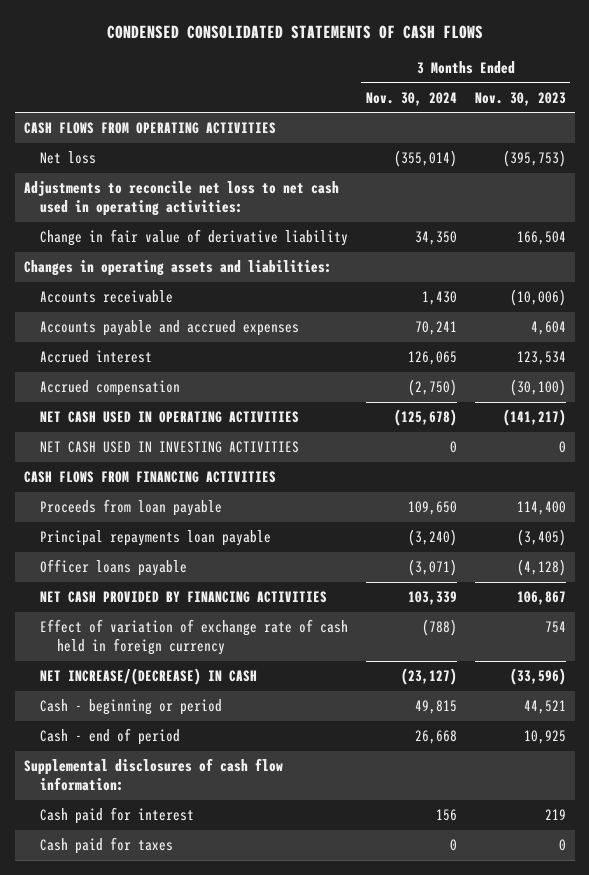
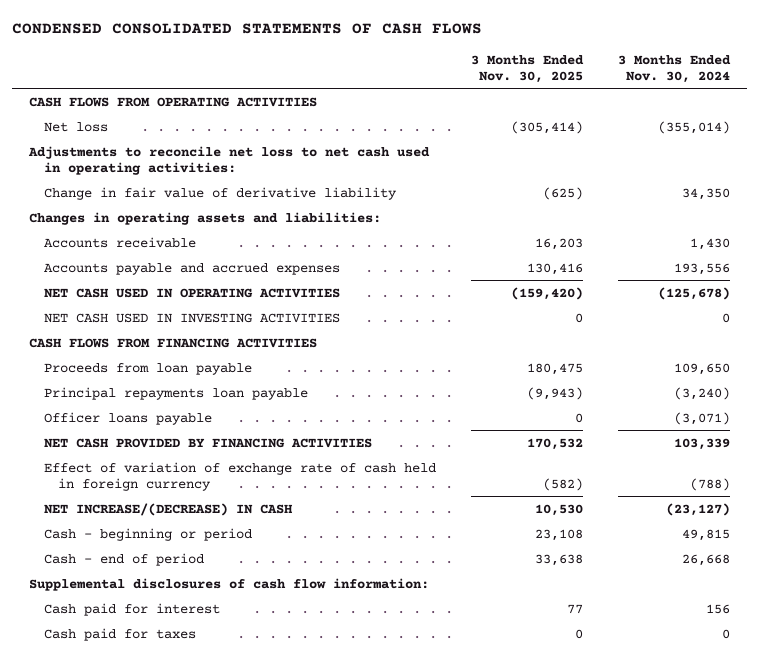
- | 3 Months Ended Nov. 30, 2024 | 3 Months Ended Nov. 30, 2023
+ | 3 Months Ended Nov. 30, 2025 | 3 Months Ended Nov. 30, 2024
- Accounts payable and accrued expenses | 70,241 | 4,604
- Accrued interest | 126,065 | 123,534
- Accrued compensation | (2,750) | (30,100)
+ Accounts payable and accrued expenses | 130,416 | 193,556

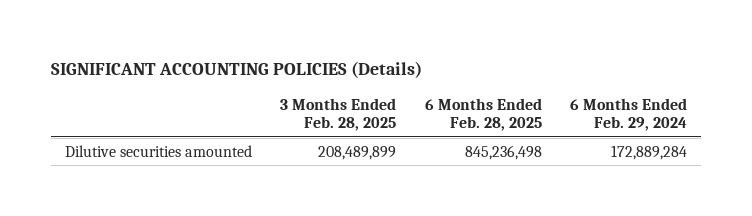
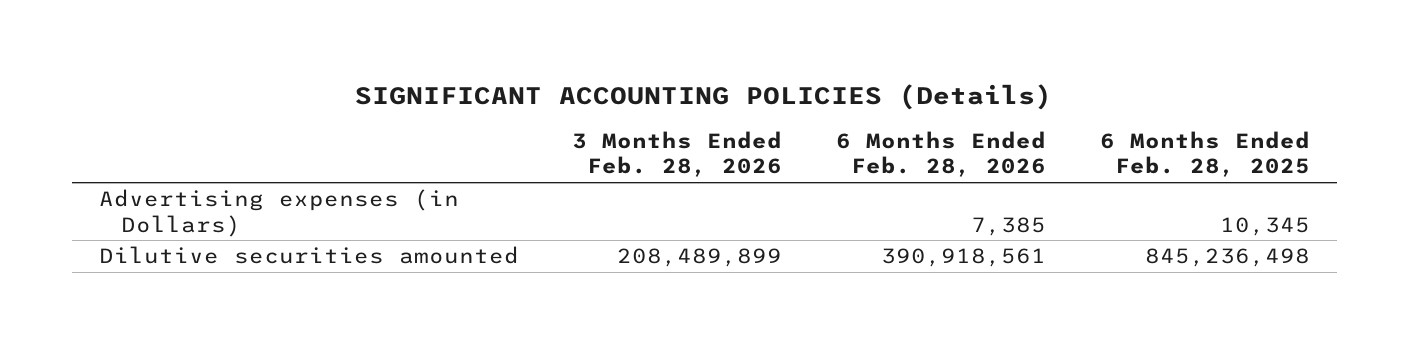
- | 3 Months Ended Feb. 28, 2025 | 6 Months Ended Feb. 28, 2025 | 6 Months Ended Feb. 29, 2024
+ | 3 Months Ended Feb. 28, 2026 | 6 Months Ended Feb. 28, 2026 | 6 Months Ended Feb. 28, 2025
+ Advertising expenses (in Dollars) | | 7,385 | 10,345

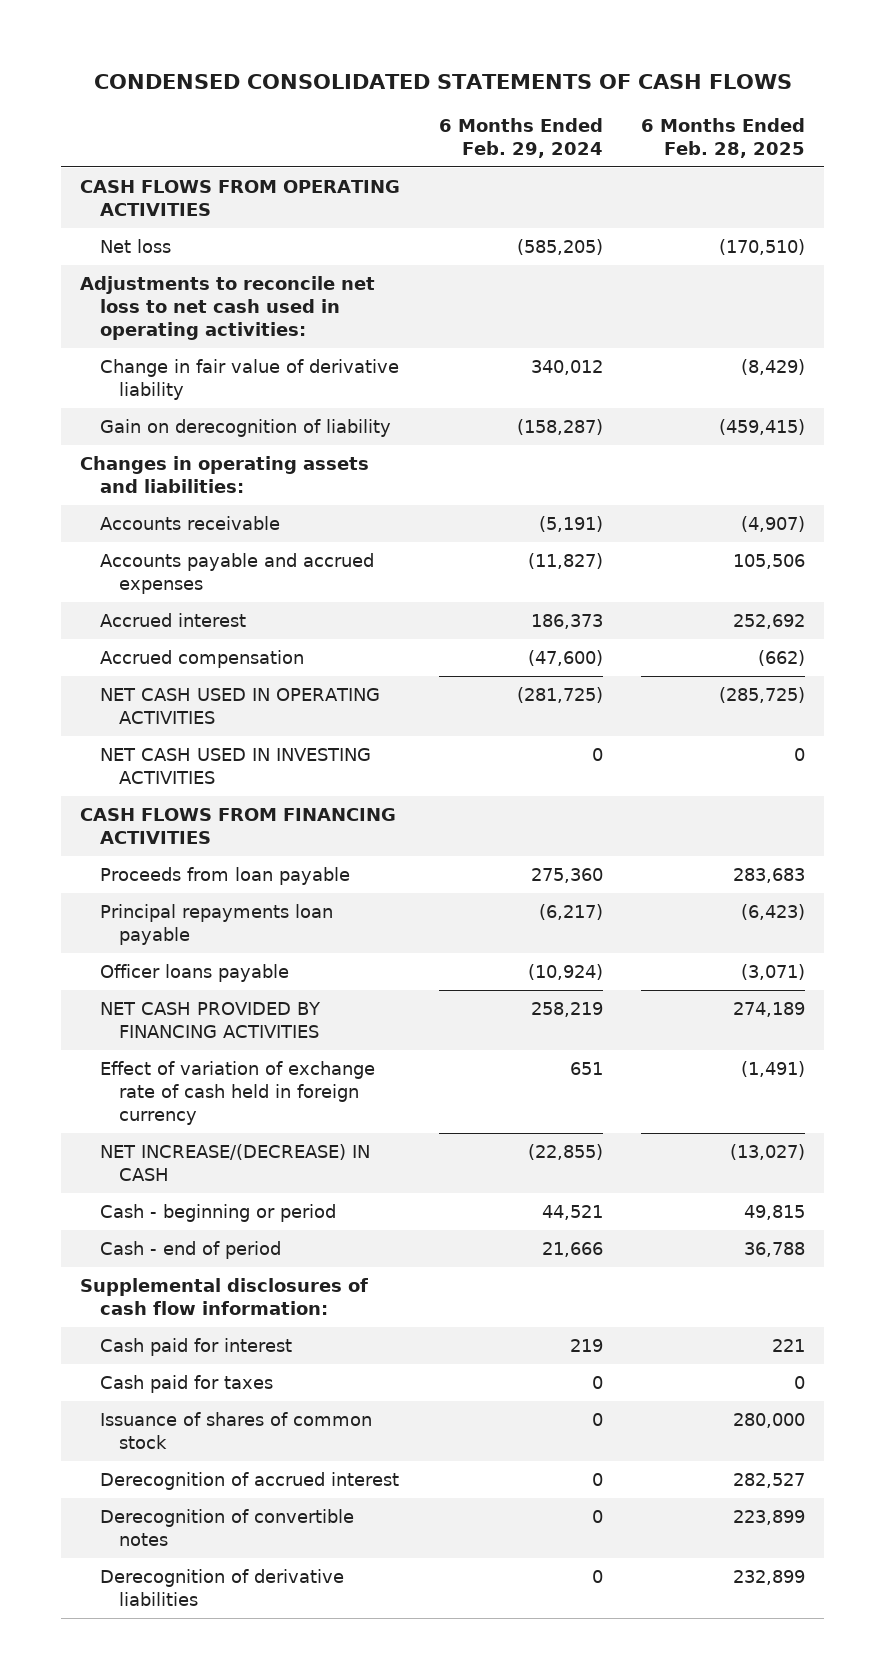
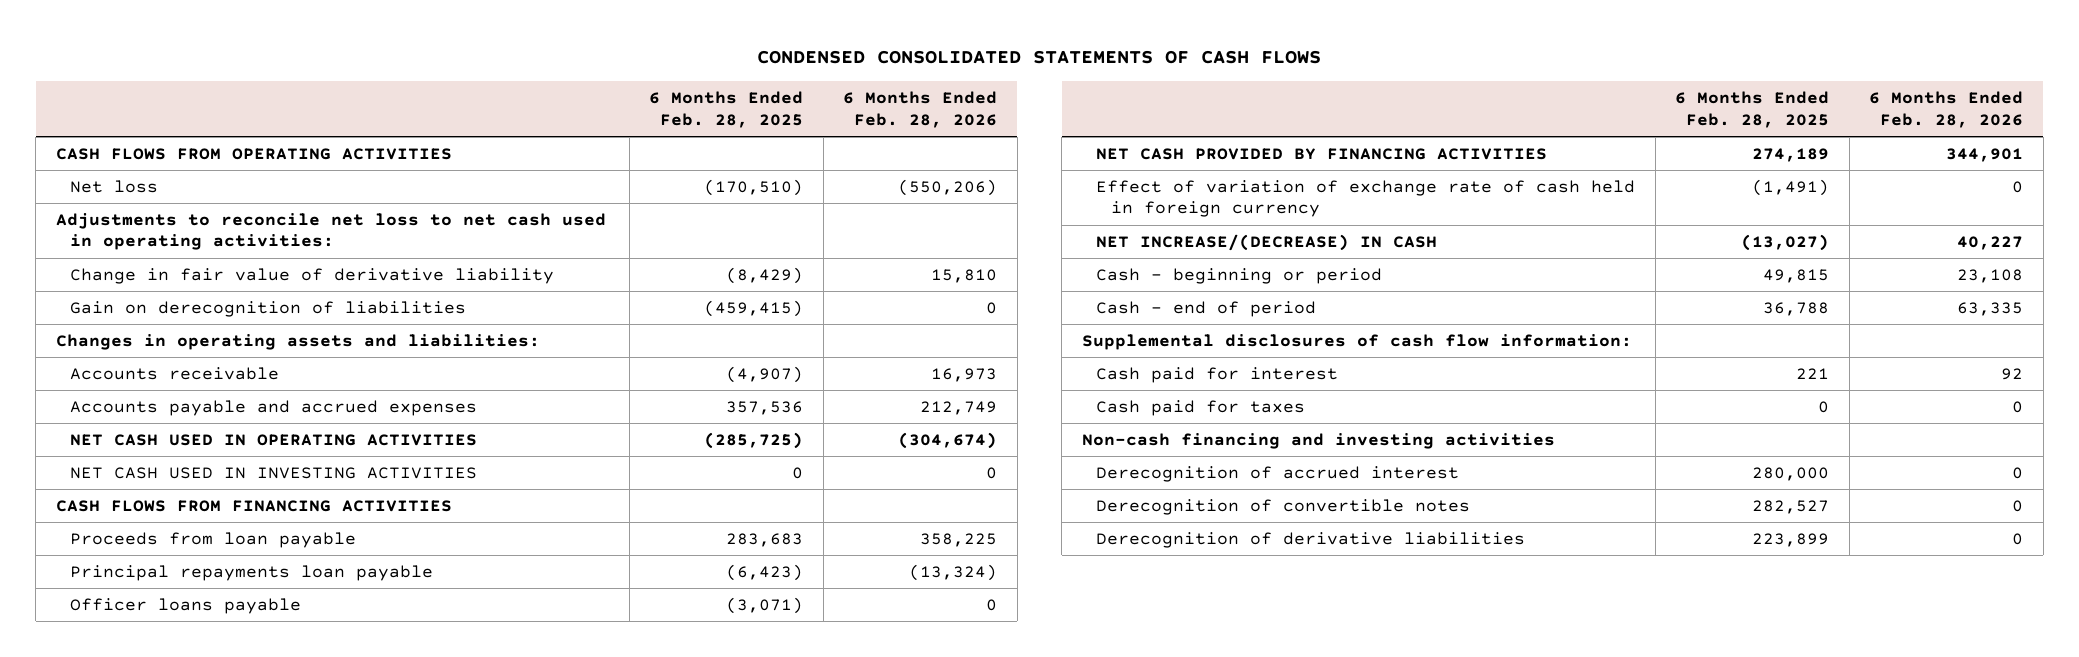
- | 6 Months Ended Feb. 29, 2024 | 6 Months Ended Feb. 28, 2025
+ | 6 Months Ended Feb. 28, 2025 | 6 Months Ended Feb. 28, 2026
- Gain on derecognition of liability | (158,287) | (459,415)
+ Gain on derecognition of liabilities | (459,415) | 0
- Accounts payable and accrued expenses | (11,827) | 105,506
- Accrued interest | 186,373 | 252,692
- Accrued compensation | (47,600) | (662)
+ Accounts payable and accrued expenses | 357,536 | 212,749
- Issuance of shares of common stock | 0 | 280,000
- Derecognition of accrued interest | 0 | 282,527
- Derecognition of convertible notes | 0 | 223,899
- Derecognition of derivative liabilities | 0 | 232,899
+ Non-cash financing and investing activities
+ Derecognition of accrued interest | 280,000 | 0
+ Derecognition of convertible notes | 282,527 | 0
+ Derecognition of derivative liabilities | 223,899 | 0

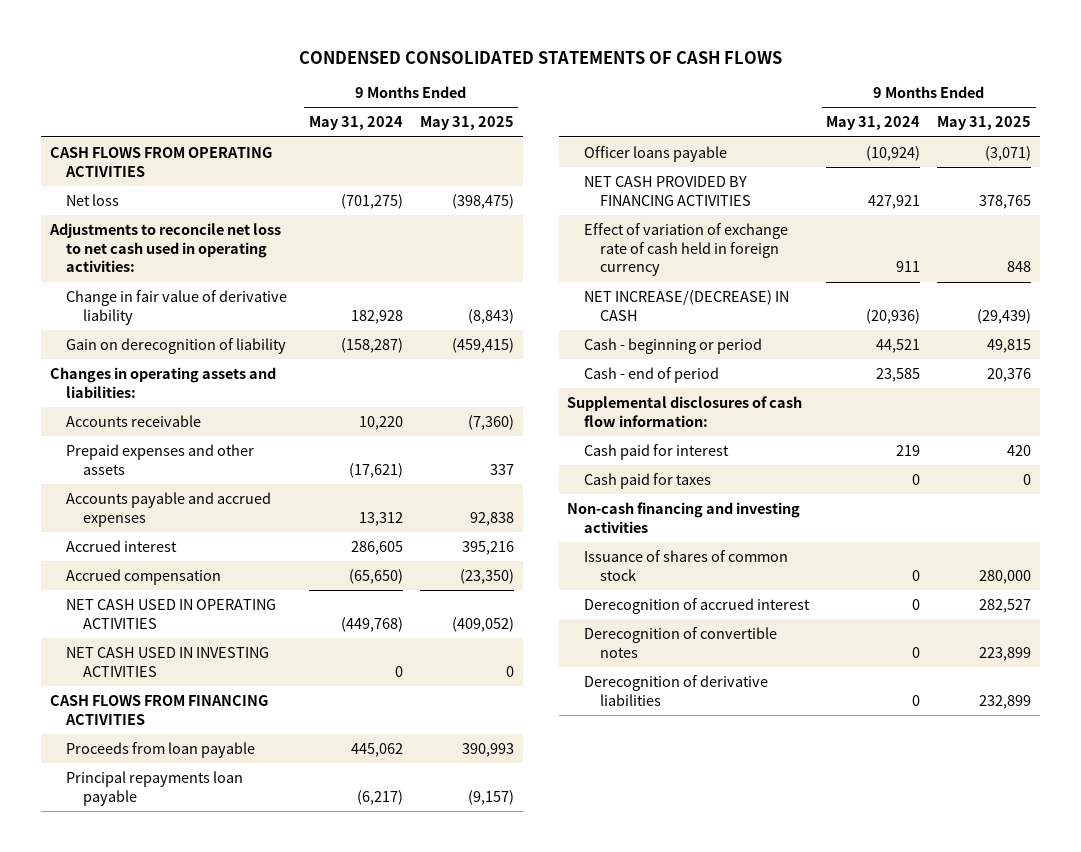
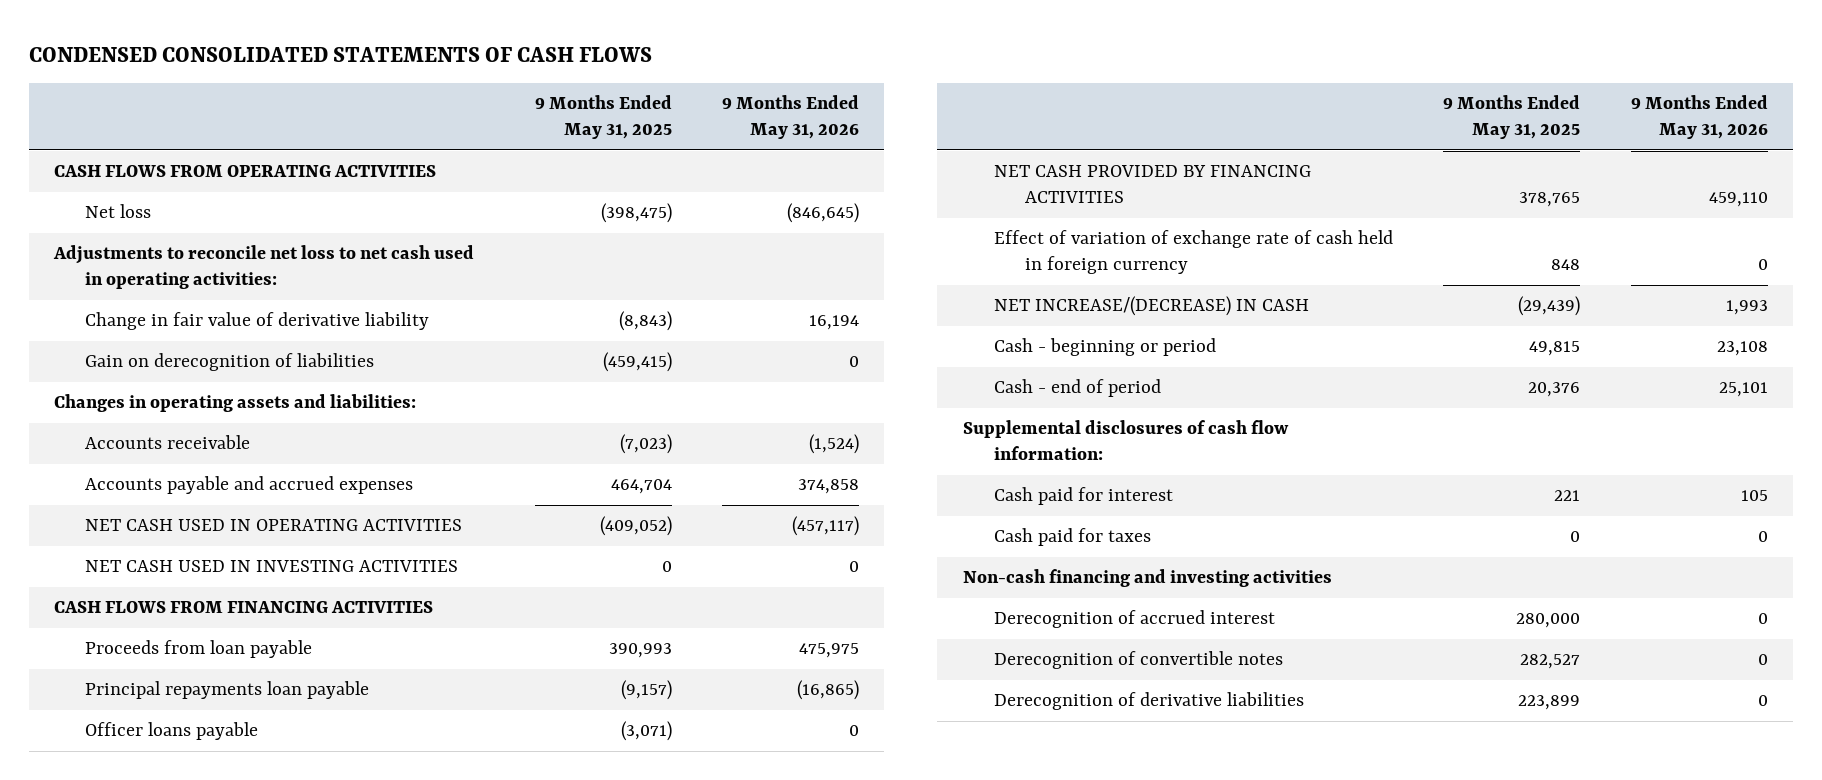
- | 9 Months Ended May 31, 2024 | 9 Months Ended May 31, 2025
+ | 9 Months Ended May 31, 2025 | 9 Months Ended May 31, 2026
- Gain on derecognition of liability | (158,287) | (459,415)
+ Gain on derecognition of liabilities | (459,415) | 0
- Accounts receivable | 10,220 | (7,360)
- Prepaid expenses and other assets | (17,621) | 337
- Accounts payable and accrued expenses | 13,312 | 92,838
- Accrued interest | 286,605 | 395,216
- Accrued compensation | (65,650) | (23,350)
+ Accounts receivable | (7,023) | (1,524)
+ Accounts payable and accrued expenses | 464,704 | 374,858
- Cash paid for interest | 219 | 420
+ Cash paid for interest | 221 | 105
- Issuance of shares of common stock | 0 | 280,000
- Derecognition of accrued interest | 0 | 282,527
- Derecognition of convertible notes | 0 | 223,899
- Derecognition of derivative liabilities | 0 | 232,899
+ Derecognition of accrued interest | 280,000 | 0
+ Derecognition of convertible notes | 282,527 | 0
+ Derecognition of derivative liabilities | 223,899 | 0

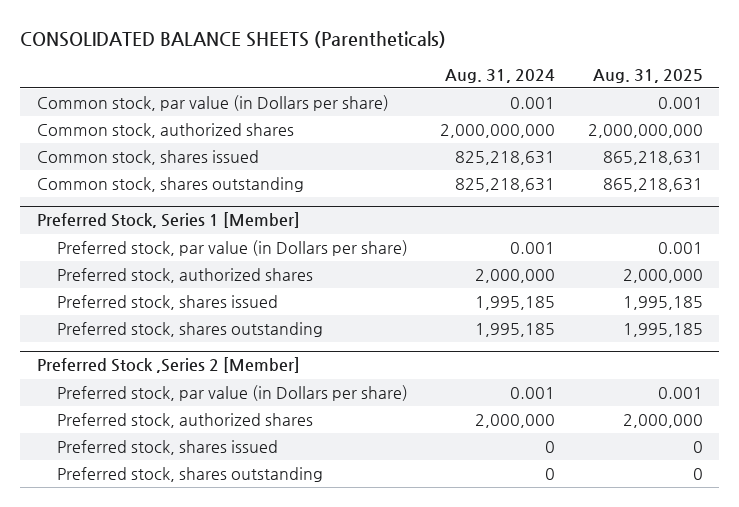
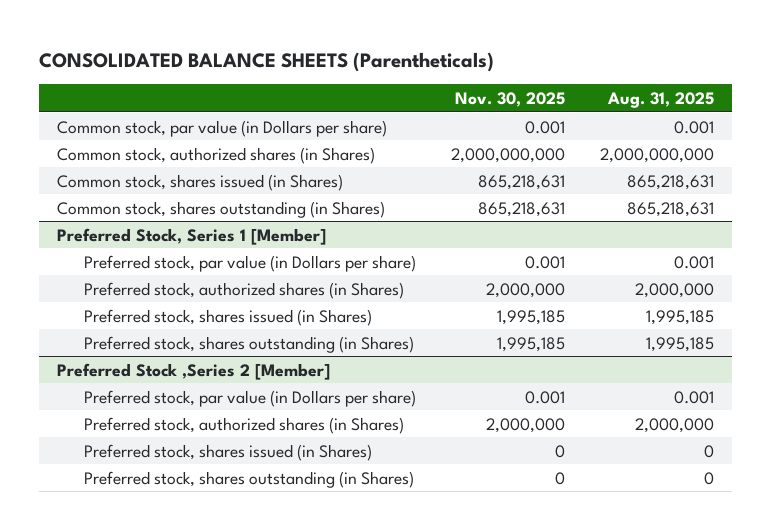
- | Aug. 31, 2024 | Aug. 31, 2025
+ | Nov. 30, 2025 | Aug. 31, 2025
- Common stock, authorized shares | 2,000,000,000 | 2,000,000,000
- Common stock, shares issued | 825,218,631 | 865,218,631
- Common stock, shares outstanding | 825,218,631 | 865,218,631
+ Common stock, authorized shares (in Shares) | 2,000,000,000 | 2,000,000,000
+ Common stock, shares issued (in Shares) | 865,218,631 | 865,218,631
+ Common stock, shares outstanding (in Shares) | 865,218,631 | 865,218,631
@ Preferred Stock, Series 1 [Member]
- Preferred stock, authorized shares | 2,000,000 | 2,000,000
- Preferred stock, shares issued | 1,995,185 | 1,995,185
- Preferred stock, shares outstanding | 1,995,185 | 1,995,185
+ Preferred stock, authorized shares (in Shares) | 2,000,000 | 2,000,000
+ Preferred stock, shares issued (in Shares) | 1,995,185 | 1,995,185
+ Preferred stock, shares outstanding (in Shares) | 1,995,185 | 1,995,185
@ Preferred Stock ,Series 2 [Member]
- Preferred stock, authorized shares | 2,000,000 | 2,000,000
- Preferred stock, shares issued | 0 | 0
- Preferred stock, shares outstanding | 0 | 0
+ Preferred stock, authorized shares (in Shares) | 2,000,000 | 2,000,000
+ Preferred stock, shares issued (in Shares) | 0 | 0
+ Preferred stock, shares outstanding (in Shares) | 0 | 0

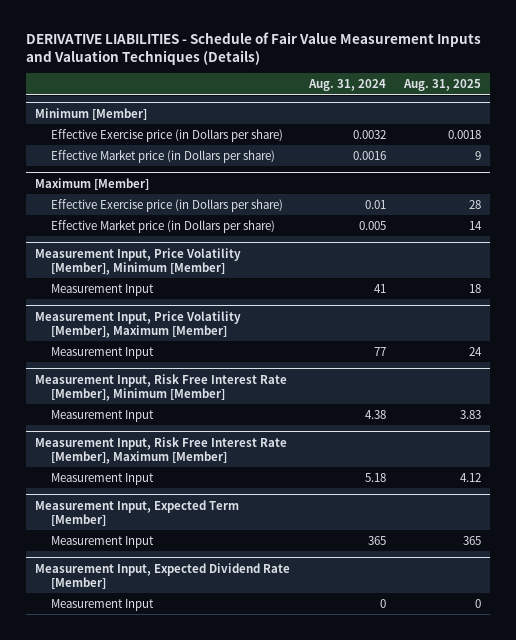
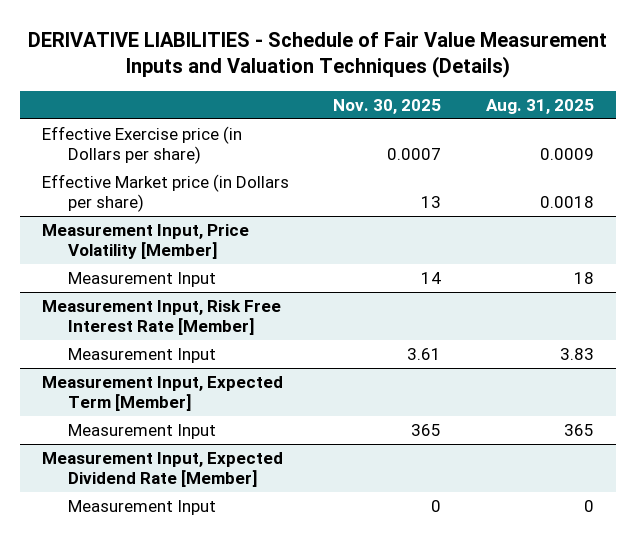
- | Aug. 31, 2024 | Aug. 31, 2025
+ | Nov. 30, 2025 | Aug. 31, 2025
- Minimum [Member]
- Effective Exercise price (in Dollars per share) | 0.0032 | 0.0018
- Effective Market price (in Dollars per share) | 0.0016 | 9
- Maximum [Member]
- Effective Exercise price (in Dollars per share) | 0.01 | 28
- Effective Market price (in Dollars per share) | 0.005 | 14
- Measurement Input, Price Volatility [Member], Minimum [Member]
+ Effective Exercise price (in Dollars per share) | 0.0007 | 0.0009
+ Effective Market price (in Dollars per share) | 13 | 0.0018
+ Measurement Input, Price Volatility [Member]
- Measurement Input, Price Volatility [Member], Maximum [Member]
- Measurement Input | 77 | 24
- Measurement Input, Risk Free Interest Rate [Member], Minimum [Member]
+ Measurement Input, Risk Free Interest Rate [Member]
- Measurement Input, Risk Free Interest Rate [Member], Maximum [Member]
- Measurement Input | 5.18 | 4.12

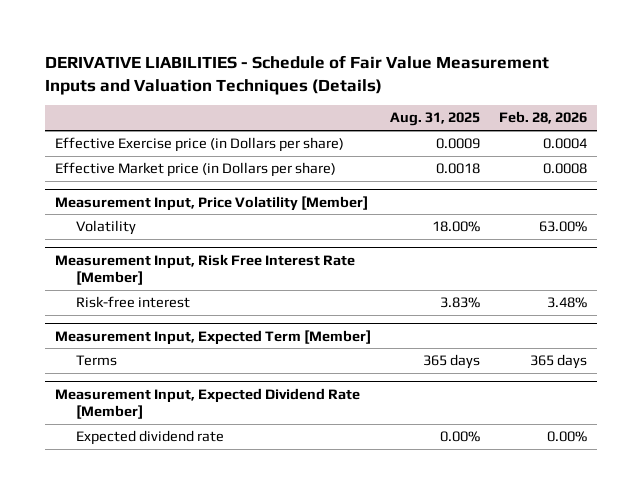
- | Nov. 30, 2025 | Aug. 31, 2025
+ | Aug. 31, 2025 | Feb. 28, 2026
@ Measurement Input, Price Volatility [Member]
- Measurement Input | 14 | 18
+ Volatility | 18.00% | 63.00%
@ Measurement Input, Risk Free Interest Rate [Member]
- Measurement Input | 3.61 | 3.83
+ Risk-free interest | 3.83% | 3.48%
@ Measurement Input, Expected Term [Member]
- Measurement Input | 365 | 365
+ Terms | 365 days | 365 days
@ Measurement Input, Expected Dividend Rate [Member]
- Measurement Input | 0 | 0
+ Expected dividend rate | 0.00% | 0.00%

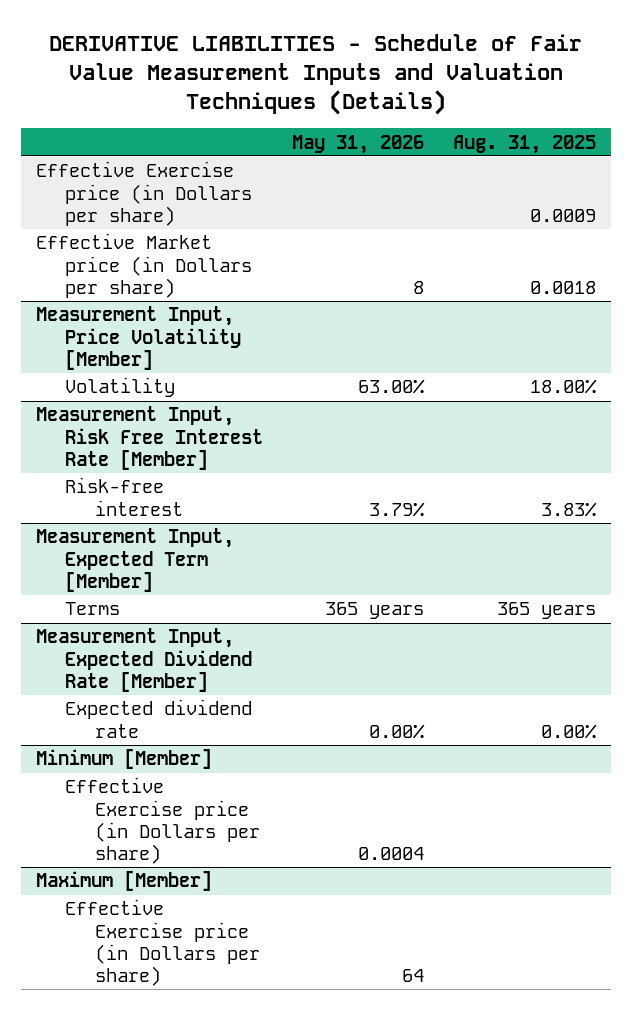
- | Aug. 31, 2025 | Feb. 28, 2026
+ | May 31, 2026 | Aug. 31, 2025
@ Measurement Input, Expected Term [Member]
- Terms | 365 days | 365 days
+ Terms | 365 years | 365 years
+ Minimum [Member]
+ Effective Exercise price (in Dollars per share) | 0.0004 |
+ Maximum [Member]
+ Effective Exercise price (in Dollars per share) | 64 |

